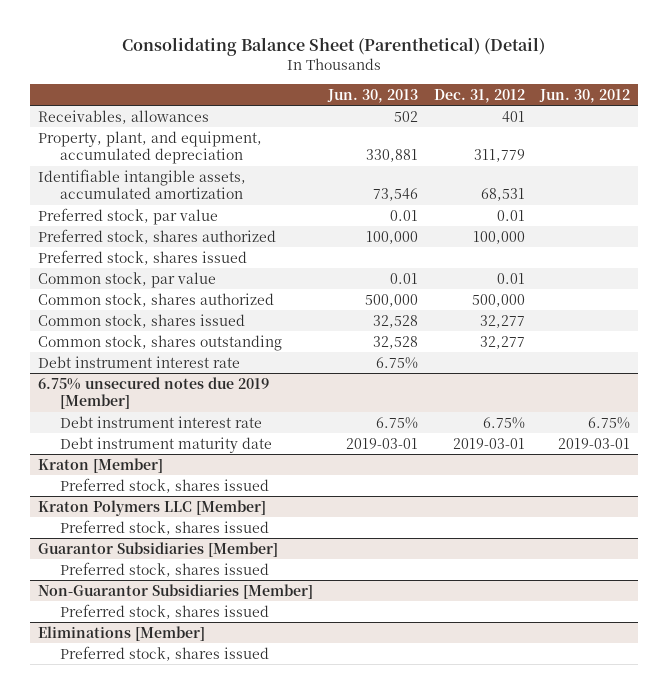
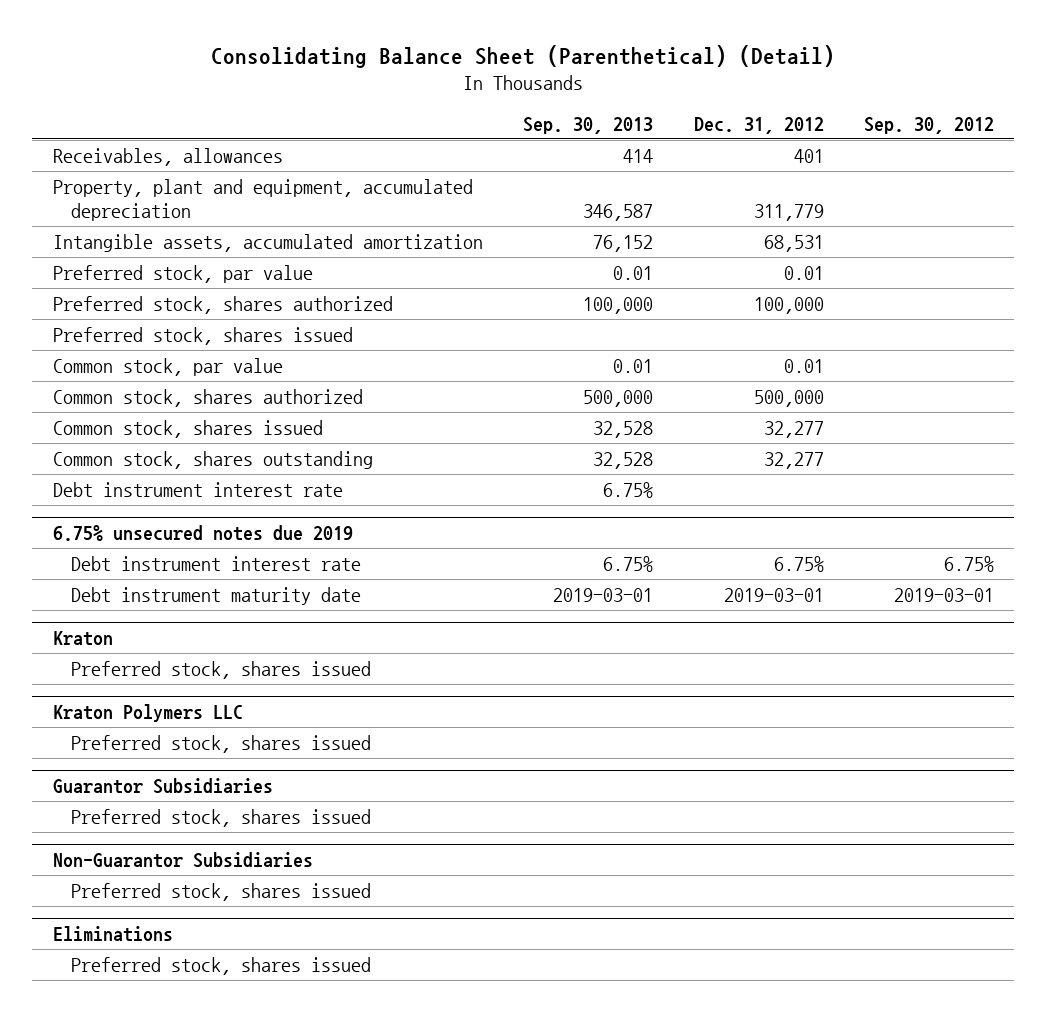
- | Jun. 30, 2013 | Dec. 31, 2012 | Jun. 30, 2012
+ | Sep. 30, 2013 | Dec. 31, 2012 | Sep. 30, 2012
- Property, plant, and equipment, accumulated depreciation | 330,881 | 311,779 |
- Identifiable intangible assets, accumulated amortization | 73,546 | 68,531 |
+ Property, plant and equipment, accumulated depreciation | 346,587 | 311,779 |
+ Intangible assets, accumulated amortization | 76,152 | 68,531 |
- 6.75% unsecured notes due 2019 [Member]
+ 6.75% unsecured notes due 2019
- Kraton [Member]
+ Kraton
- Kraton Polymers LLC [Member]
+ Kraton Polymers LLC
- Guarantor Subsidiaries [Member]
+ Guarantor Subsidiaries
- Non-Guarantor Subsidiaries [Member]
+ Non-Guarantor Subsidiaries
- Eliminations [Member]
+ Eliminations

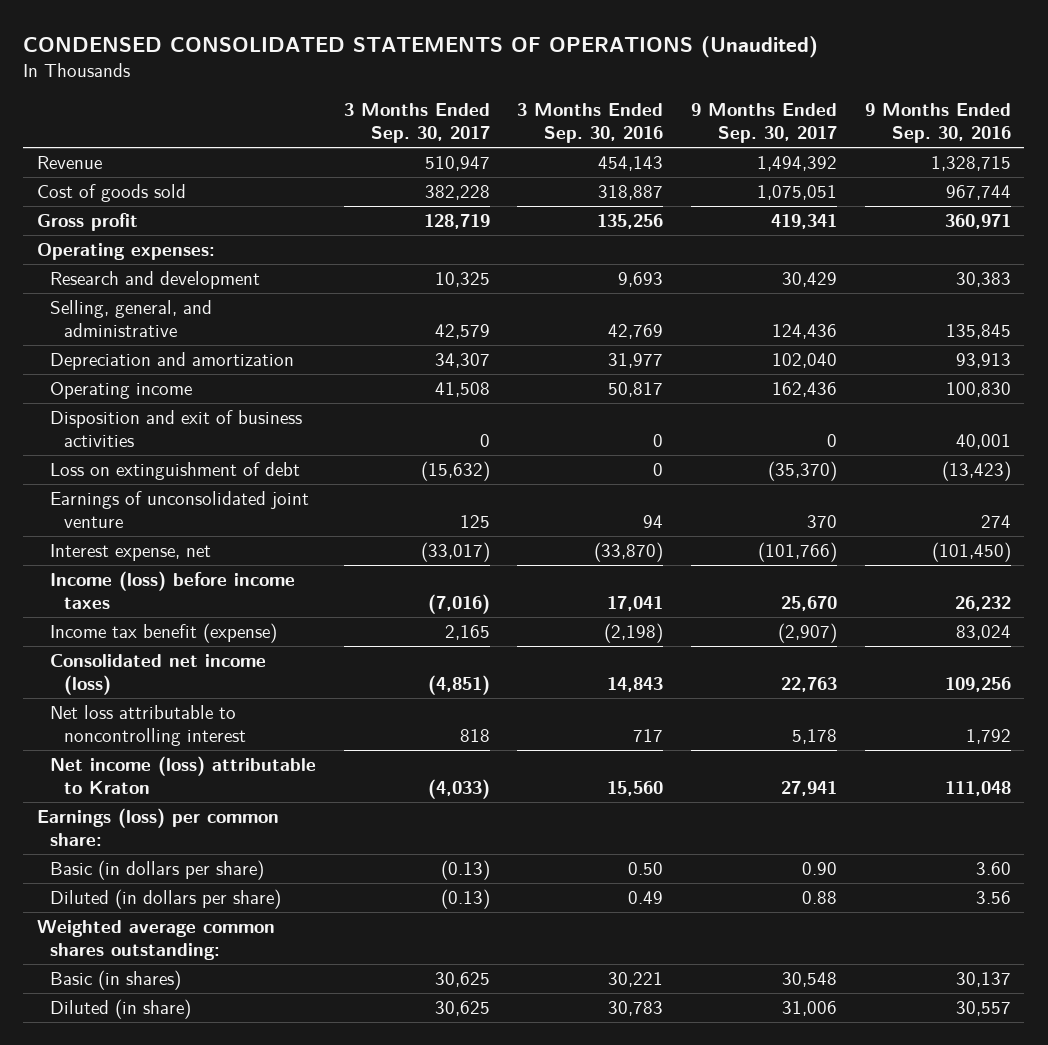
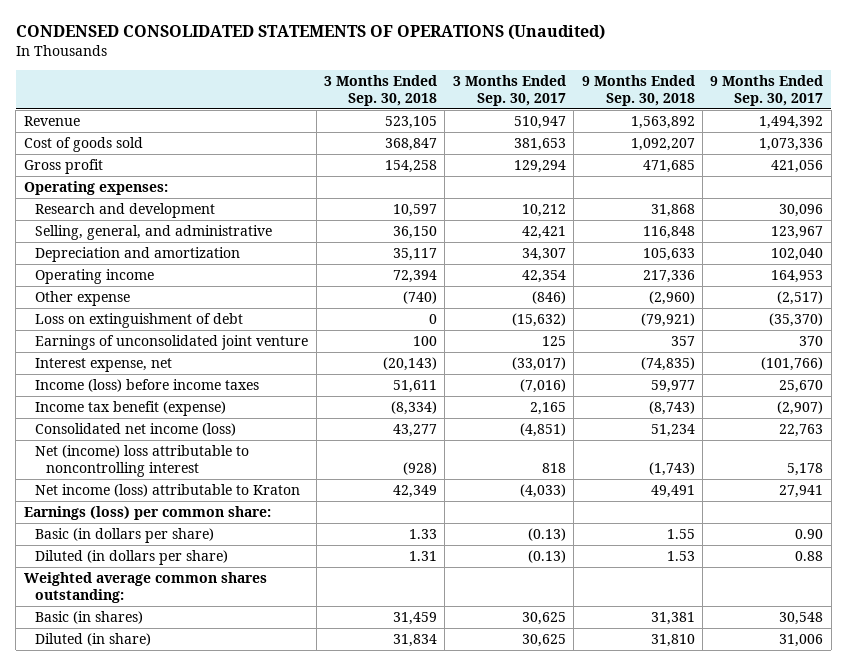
- | 3 Months Ended Sep. 30, 2017 | 3 Months Ended Sep. 30, 2016 | 9 Months Ended Sep. 30, 2017 | 9 Months Ended Sep. 30, 2016
+ | 3 Months Ended Sep. 30, 2018 | 3 Months Ended Sep. 30, 2017 | 9 Months Ended Sep. 30, 2018 | 9 Months Ended Sep. 30, 2017
- Cost of goods sold | 382,228 | 318,887 | 1,075,051 | 967,744
- Gross profit | 128,719 | 135,256 | 419,341 | 360,971
+ Cost of goods sold | 368,847 | 381,653 | 1,092,207 | 1,073,336
+ Gross profit | 154,258 | 129,294 | 471,685 | 421,056
- Research and development | 10,325 | 9,693 | 30,429 | 30,383
- Selling, general, and administrative | 42,579 | 42,769 | 124,436 | 135,845
+ Research and development | 10,597 | 10,212 | 31,868 | 30,096
+ Selling, general, and administrative | 36,150 | 42,421 | 116,848 | 123,967
- Operating income | 41,508 | 50,817 | 162,436 | 100,830
- Disposition and exit of business activities | 0 | 0 | 0 | 40,001
+ Operating income | 72,394 | 42,354 | 217,336 | 164,953
+ Other expense | (740) | (846) | (2,960) | (2,517)
- Net loss attributable to noncontrolling interest | 818 | 717 | 5,178 | 1,792
+ Net (income) loss attributable to noncontrolling interest | (928) | 818 | (1,743) | 5,178

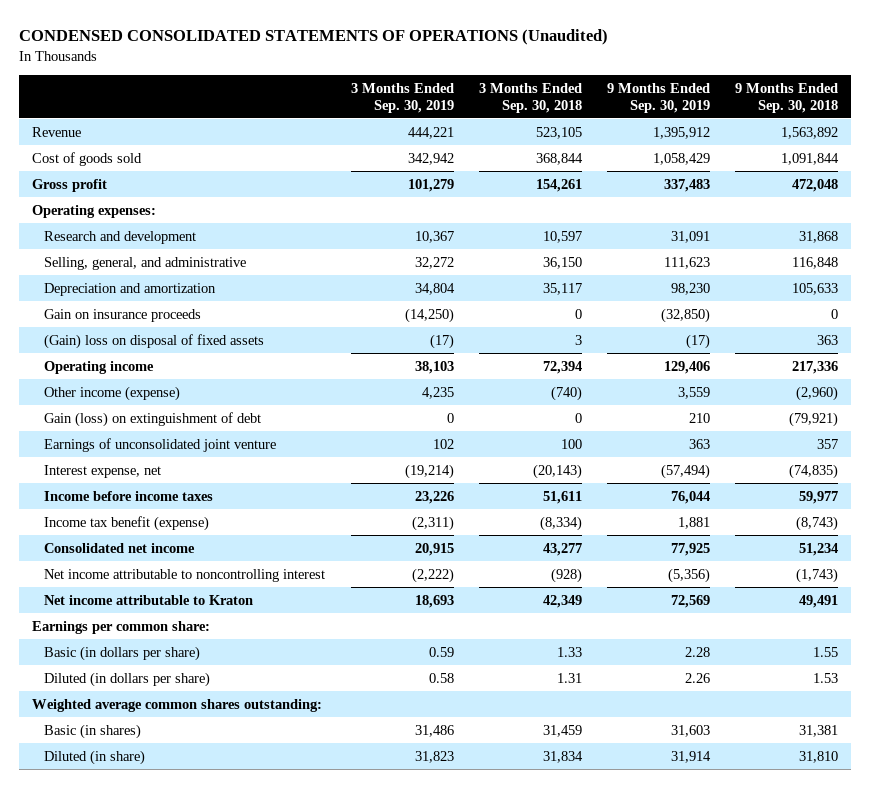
- | 3 Months Ended Sep. 30, 2018 | 3 Months Ended Sep. 30, 2017 | 9 Months Ended Sep. 30, 2018 | 9 Months Ended Sep. 30, 2017
+ | 3 Months Ended Sep. 30, 2019 | 3 Months Ended Sep. 30, 2018 | 9 Months Ended Sep. 30, 2019 | 9 Months Ended Sep. 30, 2018
- Cost of goods sold | 368,847 | 381,653 | 1,092,207 | 1,073,336
- Gross profit | 154,258 | 129,294 | 471,685 | 421,056
+ Cost of goods sold | 342,942 | 368,844 | 1,058,429 | 1,091,844
+ Gross profit | 101,279 | 154,261 | 337,483 | 472,048
+ Gain on insurance proceeds | (14,250) | 0 | (32,850) | 0
+ (Gain) loss on disposal of fixed assets | (17) | 3 | (17) | 363
- Other expense | (740) | (846) | (2,960) | (2,517)
- Loss on extinguishment of debt | 0 | (15,632) | (79,921) | (35,370)
+ Other income (expense) | 4,235 | (740) | 3,559 | (2,960)
+ Gain (loss) on extinguishment of debt | 0 | 0 | 210 | (79,921)
- Income (loss) before income taxes | 51,611 | (7,016) | 59,977 | 25,670
+ Income before income taxes | 23,226 | 51,611 | 76,044 | 59,977
- Consolidated net income (loss) | 43,277 | (4,851) | 51,234 | 22,763
- Net (income) loss attributable to noncontrolling interest | (928) | 818 | (1,743) | 5,178
- Net income (loss) attributable to Kraton | 42,349 | (4,033) | 49,491 | 27,941
- Earnings (loss) per common share:
+ Consolidated net income | 20,915 | 43,277 | 77,925 | 51,234
+ Net income attributable to noncontrolling interest | (2,222) | (928) | (5,356) | (1,743)
+ Net income attributable to Kraton | 18,693 | 42,349 | 72,569 | 49,491
+ Earnings per common share:

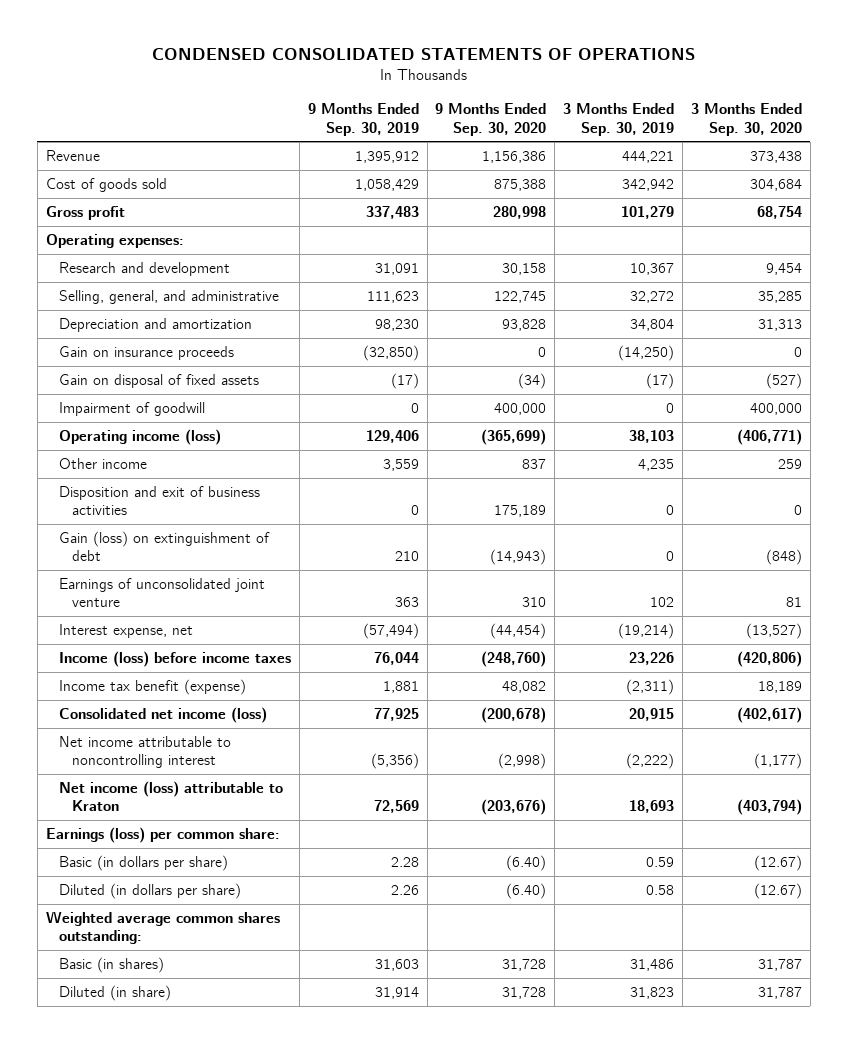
- CONDENSED CONSOLIDATED STATEMENTS OF OPERATIONS (Unaudited)
+ CONDENSED CONSOLIDATED STATEMENTS OF OPERATIONS
- | 3 Months Ended Sep. 30, 2019 | 3 Months Ended Sep. 30, 2018 | 9 Months Ended Sep. 30, 2019 | 9 Months Ended Sep. 30, 2018
+ | 9 Months Ended Sep. 30, 2019 | 9 Months Ended Sep. 30, 2020 | 3 Months Ended Sep. 30, 2019 | 3 Months Ended Sep. 30, 2020
- (Gain) loss on disposal of fixed assets | (17) | 3 | (17) | 363
- Operating income | 38,103 | 72,394 | 129,406 | 217,336
- Other income (expense) | 4,235 | (740) | 3,559 | (2,960)
+ Gain on disposal of fixed assets | (17) | (34) | (17) | (527)
+ Impairment of goodwill | 0 | 400,000 | 0 | 400,000
+ Operating income (loss) | 129,406 | (365,699) | 38,103 | (406,771)
+ Other income | 3,559 | 837 | 4,235 | 259
+ Disposition and exit of business activities | 0 | 175,189 | 0 | 0
- Income before income taxes | 23,226 | 51,611 | 76,044 | 59,977
+ Income (loss) before income taxes | 76,044 | (248,760) | 23,226 | (420,806)
- Consolidated net income | 20,915 | 43,277 | 77,925 | 51,234
+ Consolidated net income (loss) | 77,925 | (200,678) | 20,915 | (402,617)
- Net income attributable to Kraton | 18,693 | 42,349 | 72,569 | 49,491
- Earnings per common share:
+ Net income (loss) attributable to Kraton | 72,569 | (203,676) | 18,693 | (403,794)
+ Earnings (loss) per common share:

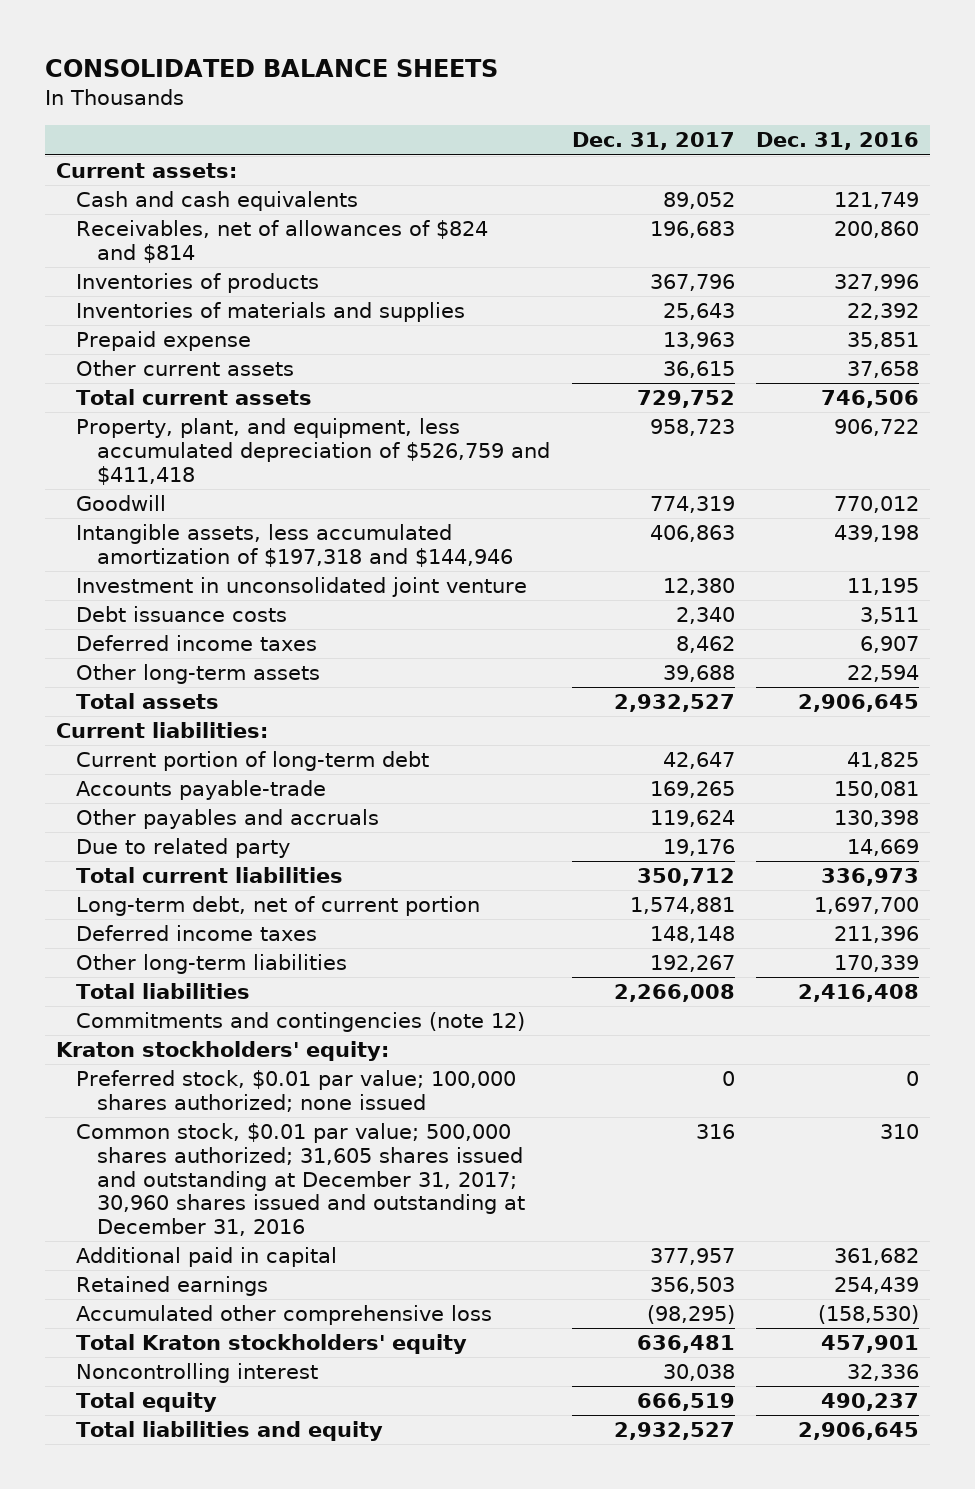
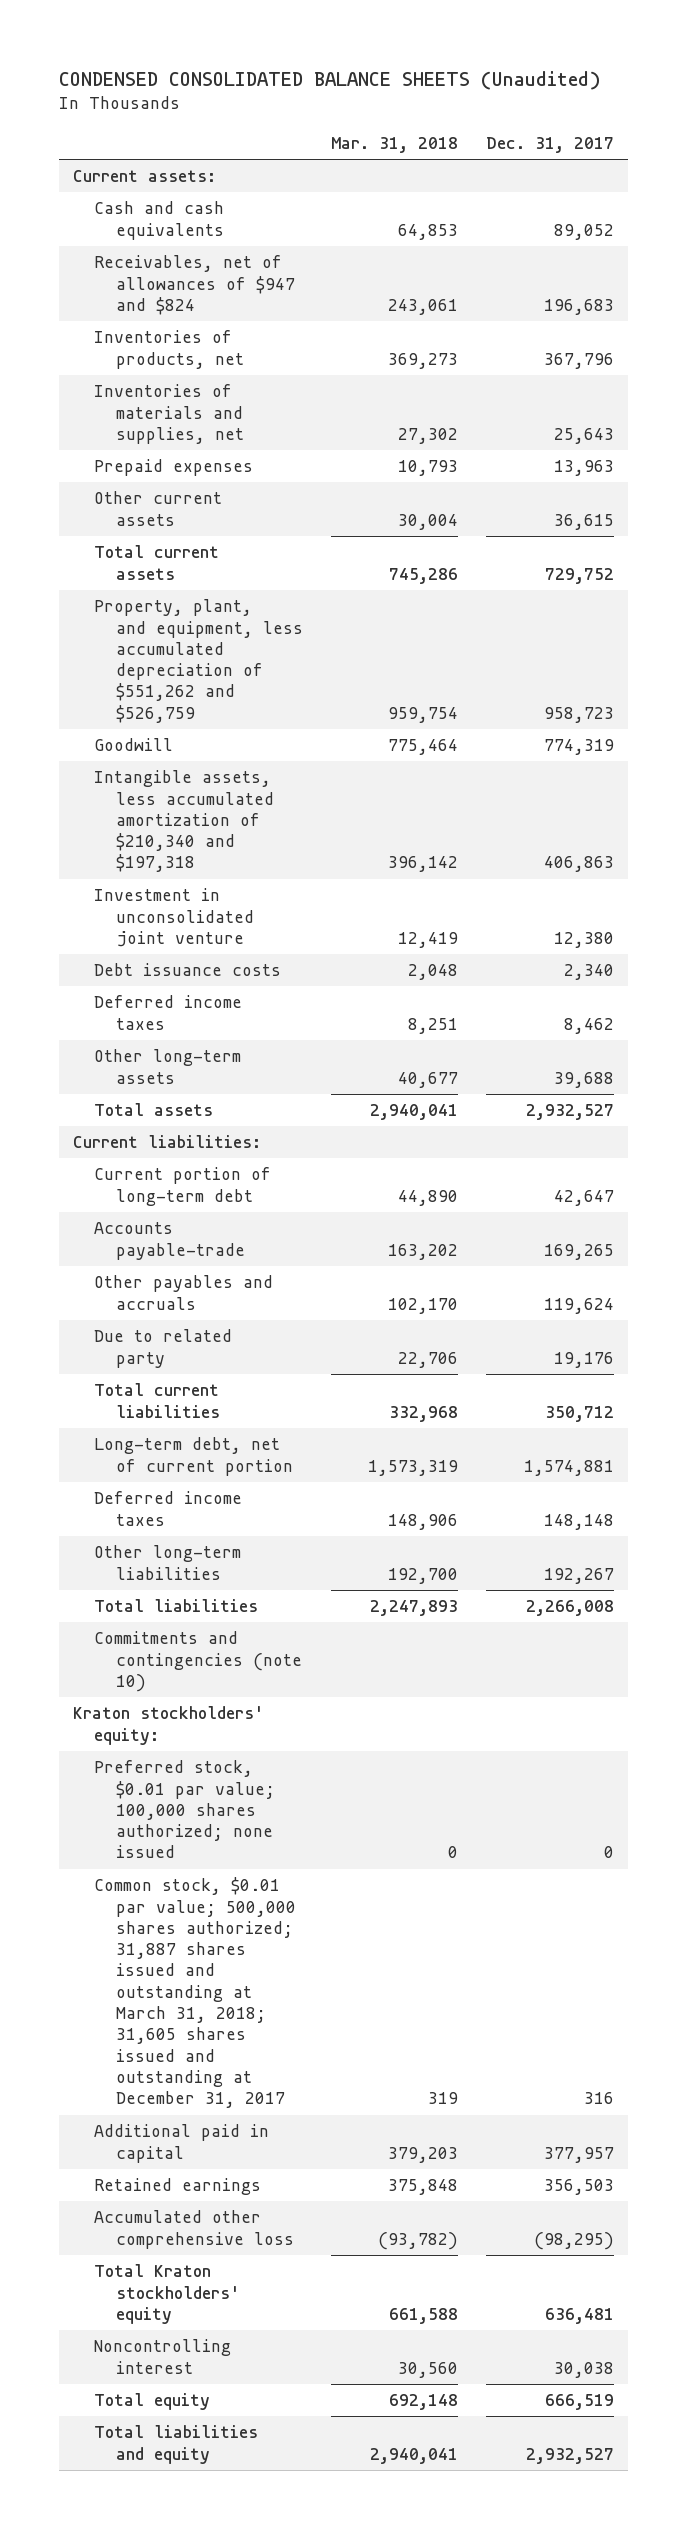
- CONSOLIDATED BALANCE SHEETS
+ CONDENSED CONSOLIDATED BALANCE SHEETS (Unaudited)
- | Dec. 31, 2017 | Dec. 31, 2016
+ | Mar. 31, 2018 | Dec. 31, 2017
- Receivables, net of allowances of $824 and $814 | 196,683 | 200,860
- Inventories of products | 367,796 | 327,996
- Inventories of materials and supplies | 25,643 | 22,392
- Prepaid expense | 13,963 | 35,851
+ Receivables, net of allowances of $947 and $824 | 243,061 | 196,683
+ Inventories of products, net | 369,273 | 367,796
+ Inventories of materials and supplies, net | 27,302 | 25,643
+ Prepaid expenses | 10,793 | 13,963
- Property, plant, and equipment, less accumulated depreciation of $526,759 and $411,418 | 958,723 | 906,722
+ Property, plant, and equipment, less accumulated depreciation of $551,262 and $526,759 | 959,754 | 958,723
- Intangible assets, less accumulated amortization of $197,318 and $144,946 | 406,863 | 439,198
+ Intangible assets, less accumulated amortization of $210,340 and $197,318 | 396,142 | 406,863
- Commitments and contingencies (note 12)
+ Commitments and contingencies (note 10)
- Common stock, $0.01 par value; 500,000 shares authorized; 31,605 shares issued and outstanding at December 31, 2017; 30,960 shares issued and outstanding at December 31, 2016 | 316 | 310
+ Common stock, $0.01 par value; 500,000 shares authorized; 31,887 shares issued and outstanding at March 31, 2018; 31,605 shares issued and outstanding at December 31, 2017 | 319 | 316

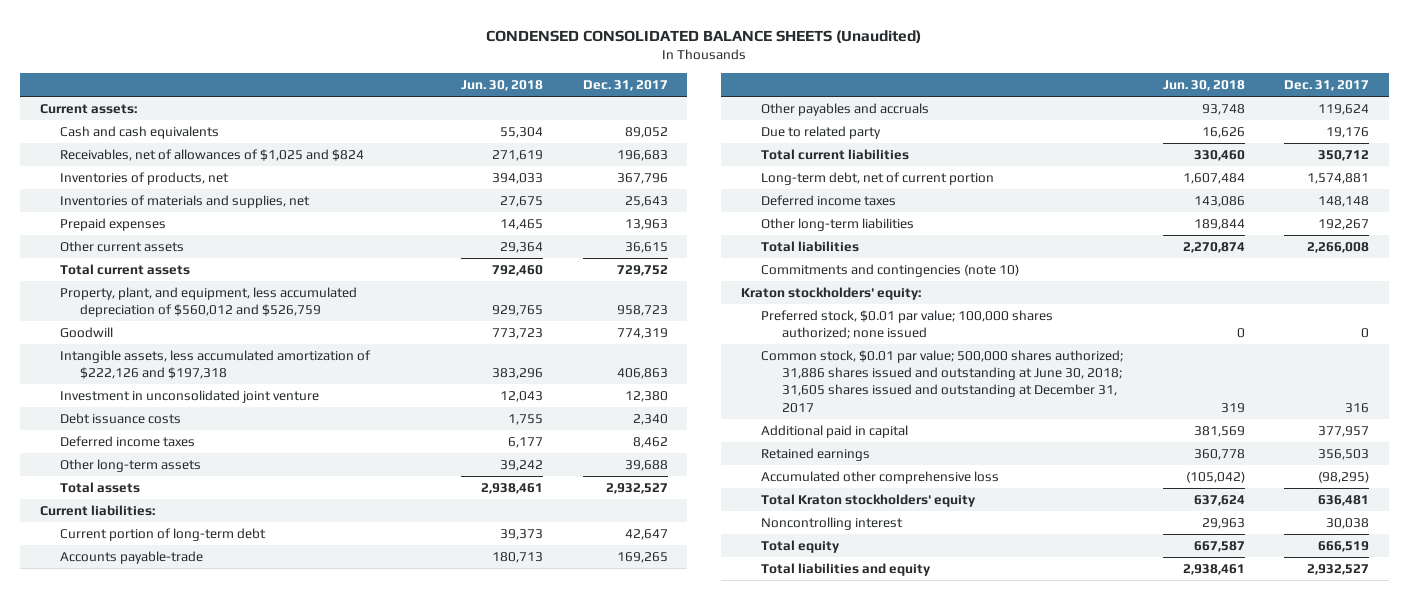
- | Mar. 31, 2018 | Dec. 31, 2017
+ | Jun. 30, 2018 | Dec. 31, 2017
- Receivables, net of allowances of $947 and $824 | 243,061 | 196,683
+ Receivables, net of allowances of $1,025 and $824 | 271,619 | 196,683
- Property, plant, and equipment, less accumulated depreciation of $551,262 and $526,759 | 959,754 | 958,723
+ Property, plant, and equipment, less accumulated depreciation of $560,012 and $526,759 | 929,765 | 958,723
- Intangible assets, less accumulated amortization of $210,340 and $197,318 | 396,142 | 406,863
+ Intangible assets, less accumulated amortization of $222,126 and $197,318 | 383,296 | 406,863
- Common stock, $0.01 par value; 500,000 shares authorized; 31,887 shares issued and outstanding at March 31, 2018; 31,605 shares issued and outstanding at December 31, 2017 | 319 | 316
+ Common stock, $0.01 par value; 500,000 shares authorized; 31,886 shares issued and outstanding at June 30, 2018; 31,605 shares issued and outstanding at December 31, 2017 | 319 | 316

